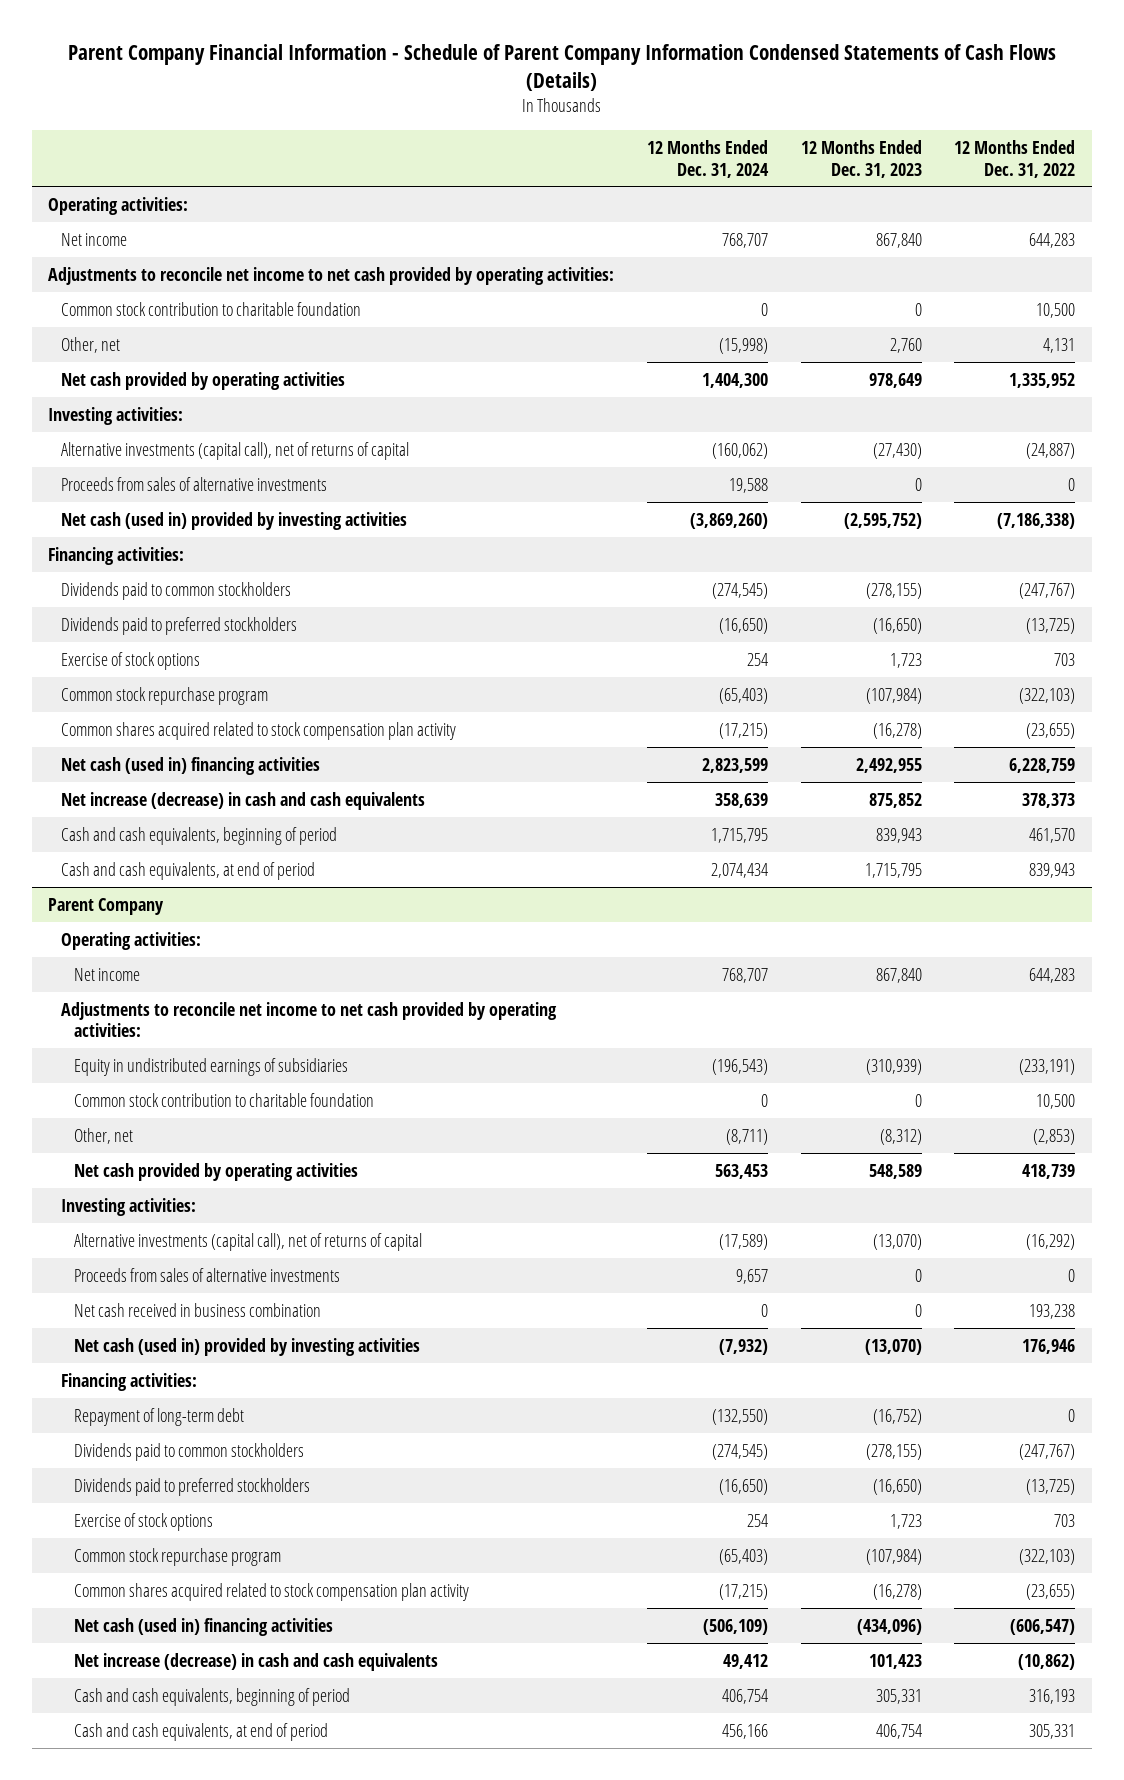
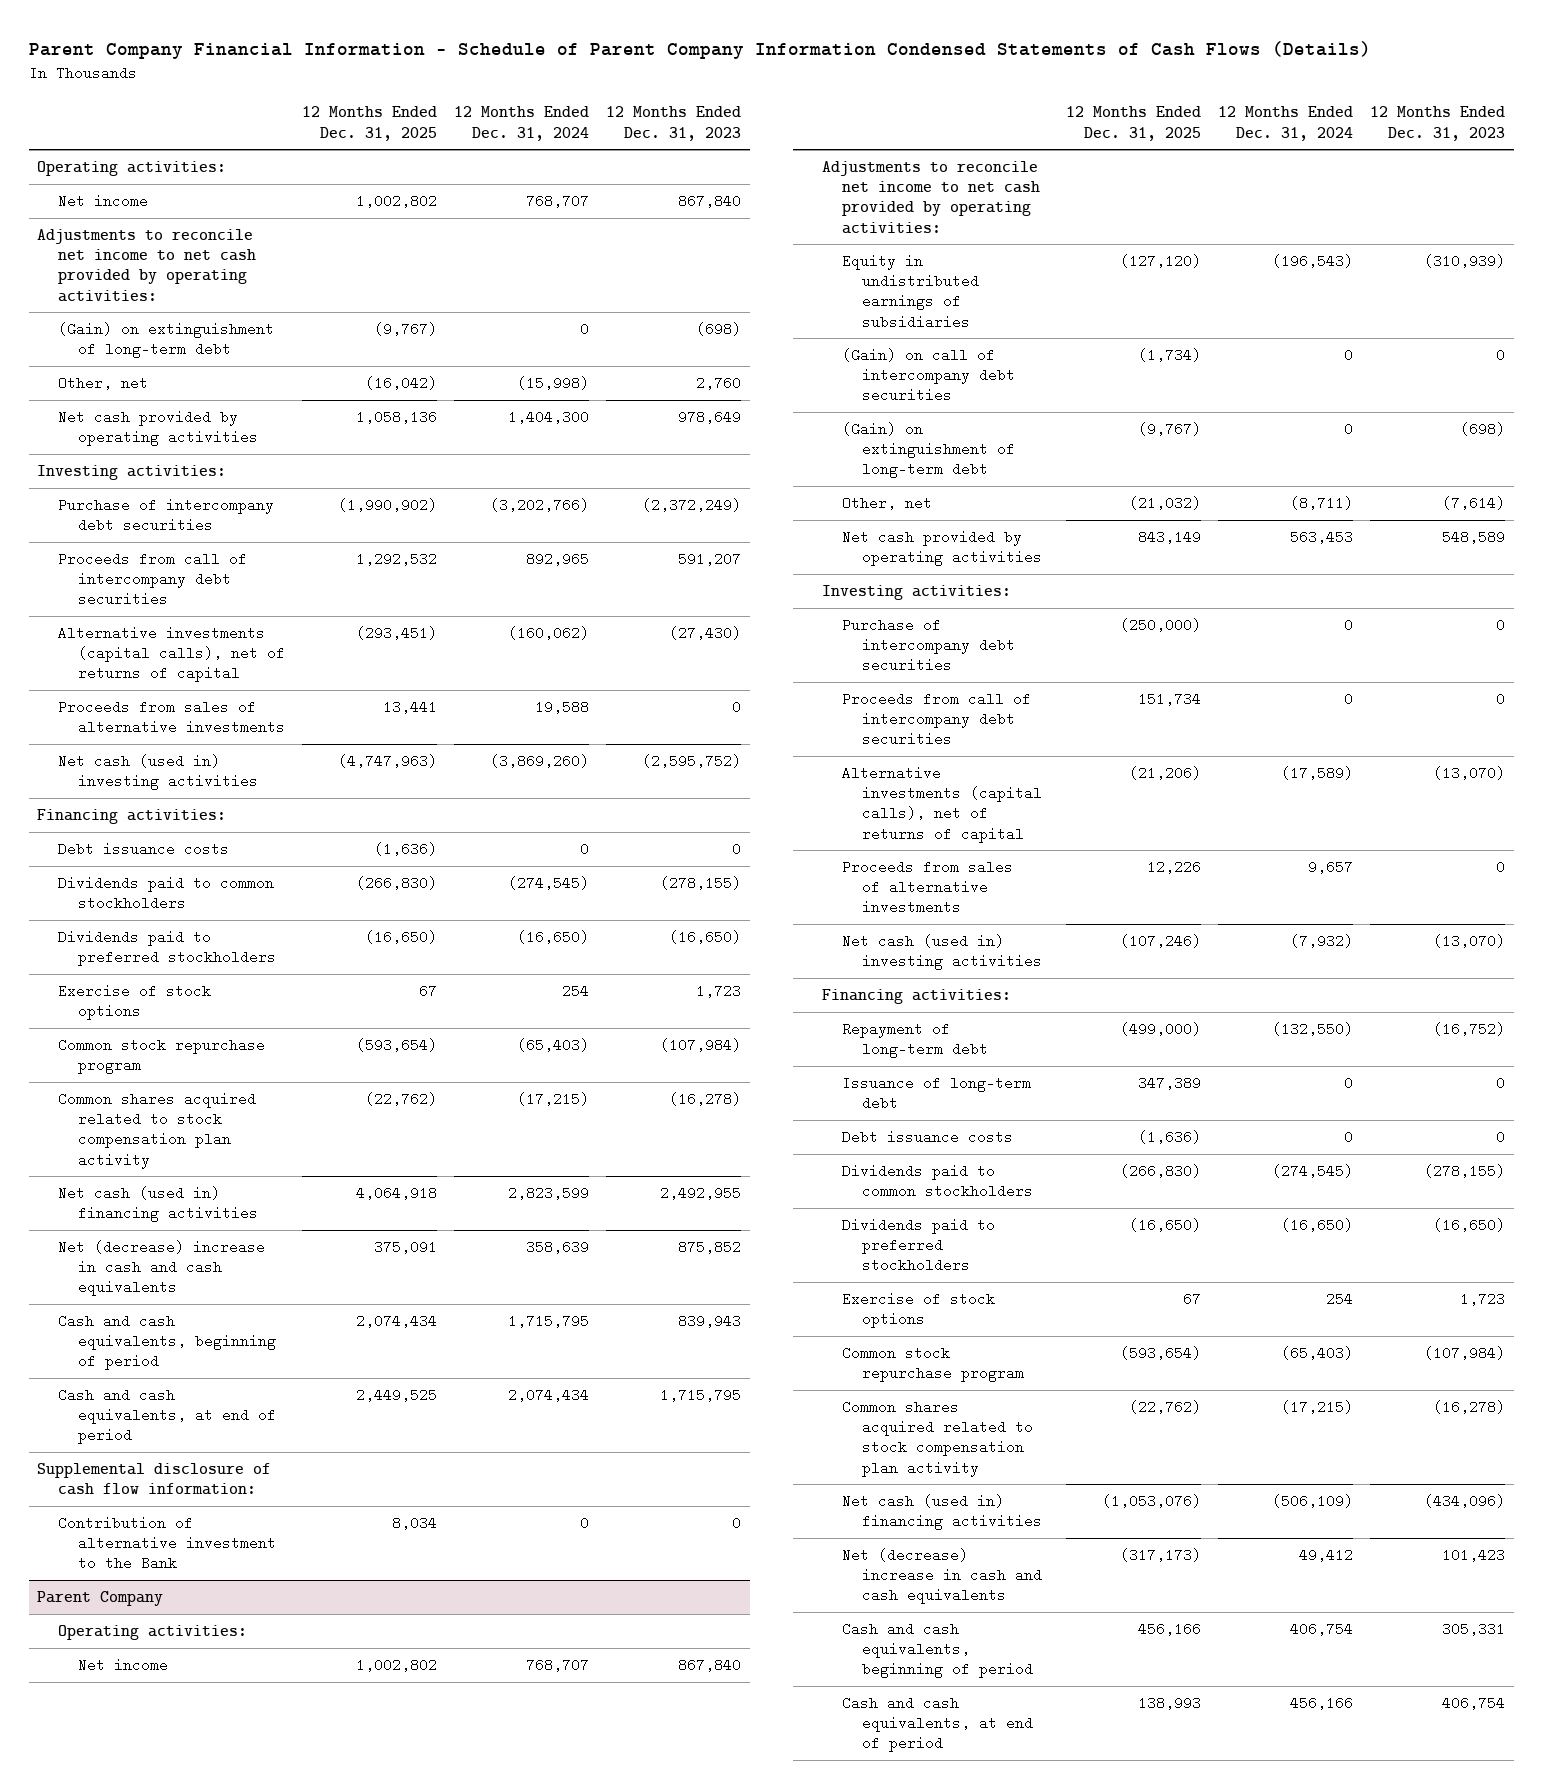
- | 12 Months Ended Dec. 31, 2024 | 12 Months Ended Dec. 31, 2023 | 12 Months Ended Dec. 31, 2022
+ | 12 Months Ended Dec. 31, 2025 | 12 Months Ended Dec. 31, 2024 | 12 Months Ended Dec. 31, 2023
- Common stock contribution to charitable foundation | 0 | 0 | 10,500
+ (Gain) on extinguishment of long-term debt | (9,767) | 0 | (698)
- Alternative investments (capital call), net of returns of capital | (160,062) | (27,430) | (24,887)
+ Purchase of intercompany debt securities | (1,990,902) | (3,202,766) | (2,372,249)
+ Proceeds from call of intercompany debt securities | 1,292,532 | 892,965 | 591,207
+ Alternative investments (capital calls), net of returns of capital | (293,451) | (160,062) | (27,430)
- Net cash (used in) provided by investing activities | (3,869,260) | (2,595,752) | (7,186,338)
+ Net cash (used in) investing activities | (4,747,963) | (3,869,260) | (2,595,752)
+ Debt issuance costs | (1,636) | 0 | 0
- Net increase (decrease) in cash and cash equivalents | 358,639 | 875,852 | 378,373
+ Net (decrease) increase in cash and cash equivalents | 375,091 | 358,639 | 875,852
+ Supplemental disclosure of cash flow information:
+ Contribution of alternative investment to the Bank | 8,034 | 0 | 0
@ Parent Company
- Common stock contribution to charitable foundation | 0 | 0 | 10,500
- Other, net | (8,711) | (8,312) | (2,853)
+ (Gain) on call of intercompany debt securities | (1,734) | 0 | 0
+ (Gain) on extinguishment of long-term debt | (9,767) | 0 | (698)
+ Other, net | (21,032) | (8,711) | (7,614)
- Alternative investments (capital call), net of returns of capital | (17,589) | (13,070) | (16,292)
+ Purchase of intercompany debt securities | (250,000) | 0 | 0
+ Proceeds from call of intercompany debt securities | 151,734 | 0 | 0
+ Alternative investments (capital calls), net of returns of capital | (21,206) | (17,589) | (13,070)
- Net cash received in business combination | 0 | 0 | 193,238
- Net cash (used in) provided by investing activities | (7,932) | (13,070) | 176,946
+ Net cash (used in) investing activities | (107,246) | (7,932) | (13,070)
+ Issuance of long-term debt | 347,389 | 0 | 0
+ Debt issuance costs | (1,636) | 0 | 0
- Net increase (decrease) in cash and cash equivalents | 49,412 | 101,423 | (10,862)
+ Net (decrease) increase in cash and cash equivalents | (317,173) | 49,412 | 101,423

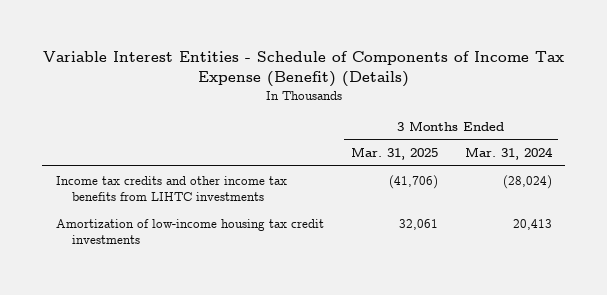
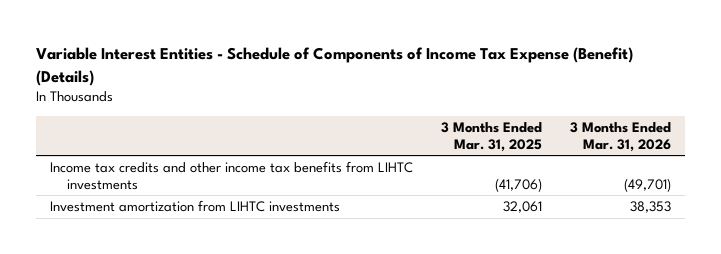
- | 3 Months Ended Mar. 31, 2025 | 3 Months Ended Mar. 31, 2024
+ | 3 Months Ended Mar. 31, 2025 | 3 Months Ended Mar. 31, 2026
- Amortization of low-income housing tax credit investments | 32,061 | 20,413
+ Investment amortization from LIHTC investments | 32,061 | 38,353

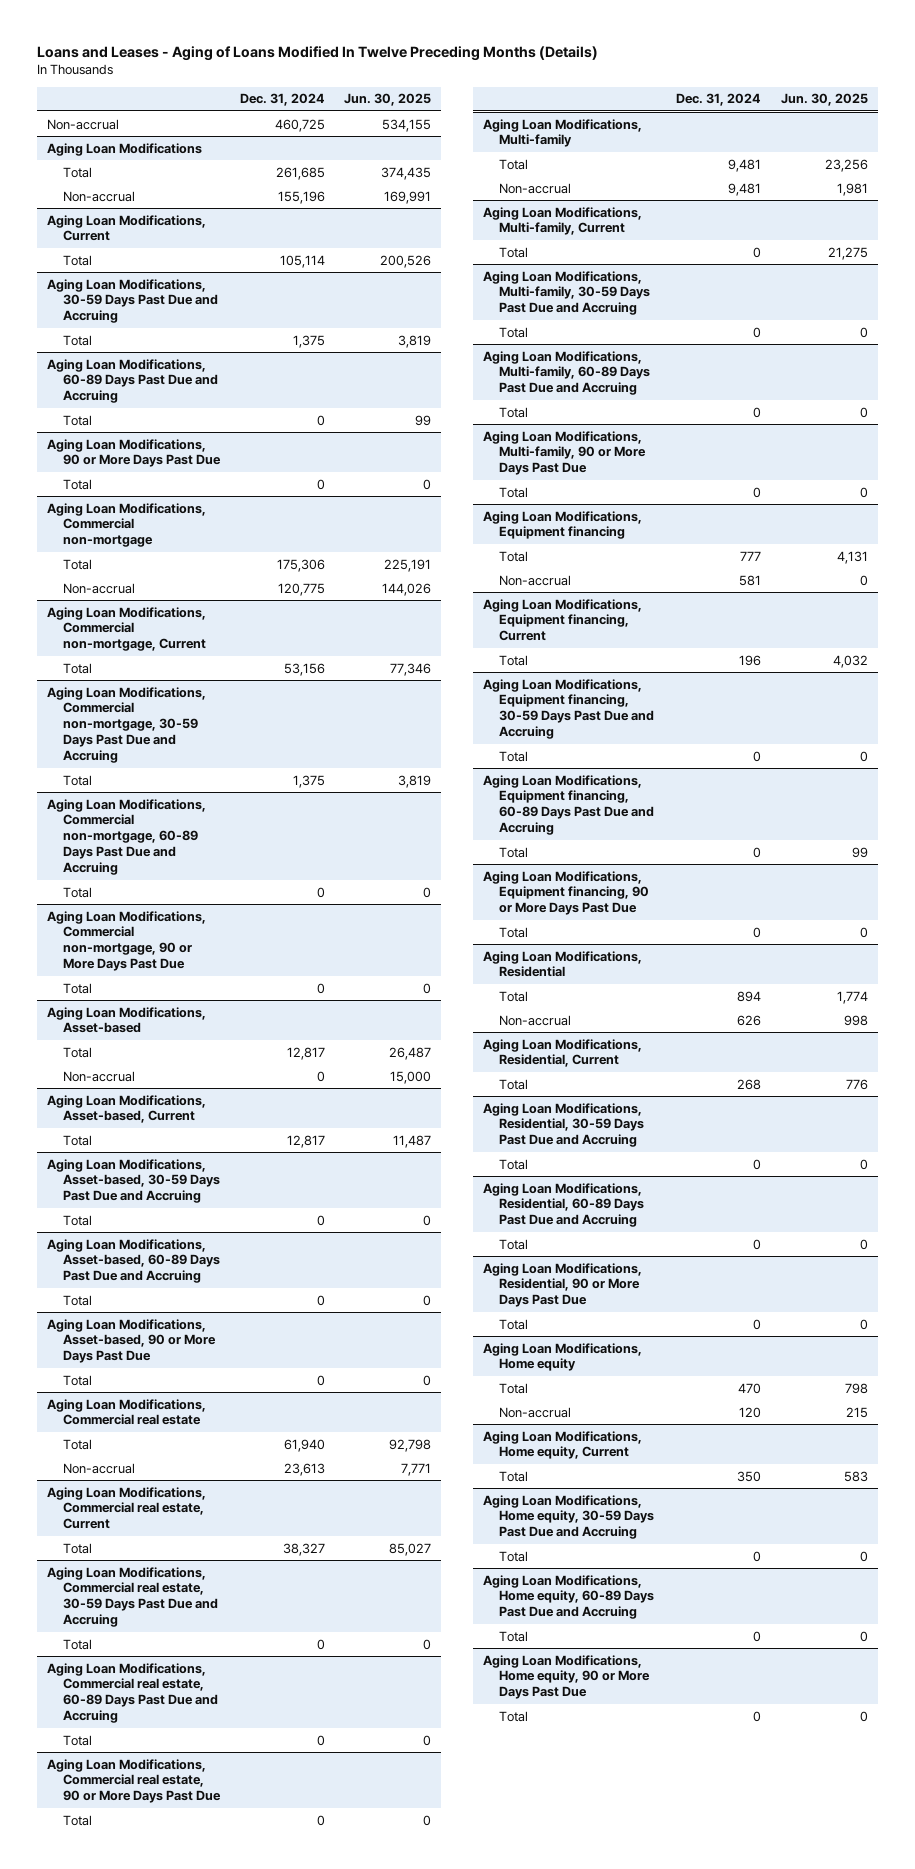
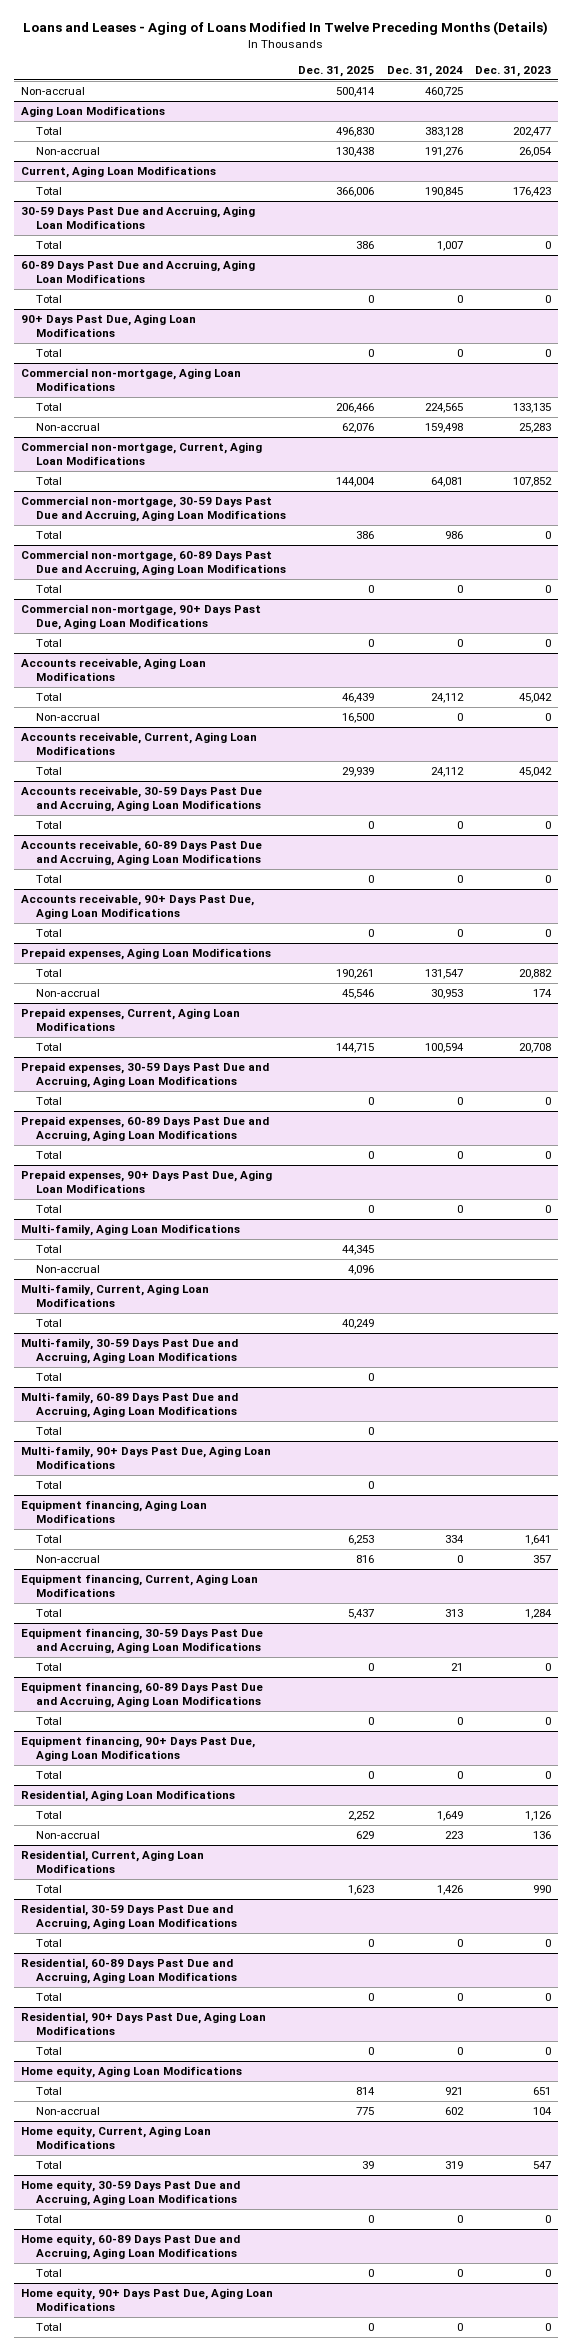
- | Dec. 31, 2024 | Jun. 30, 2025
+ | Dec. 31, 2025 | Dec. 31, 2024 | Dec. 31, 2023
@ Aging Loan Modifications
- Total | 261,685 | 374,435
- Non-accrual | 155,196 | 169,991
- Aging Loan Modifications, Current
- Total | 105,114 | 200,526
- Aging Loan Modifications, 30-59 Days Past Due and Accruing
- Total | 1,375 | 3,819
- Aging Loan Modifications, 60-89 Days Past Due and Accruing
@ Aging Loan Modifications
+ Total | 496,830 | 383,128 | 202,477
+ Non-accrual | 130,438 | 191,276 | 26,054
+ Current, Aging Loan Modifications
+ Total | 366,006 | 190,845 | 176,423
+ 30-59 Days Past Due and Accruing, Aging Loan Modifications
+ Total | 386 | 1,007 | 0
+ 60-89 Days Past Due and Accruing, Aging Loan Modifications
- Aging Loan Modifications, 90 or More Days Past Due
+ 90+ Days Past Due, Aging Loan Modifications
- Aging Loan Modifications, Commercial non-mortgage
- Total | 175,306 | 225,191
- Non-accrual | 120,775 | 144,026
- Aging Loan Modifications, Commercial non-mortgage, Current
- Total | 53,156 | 77,346
- Aging Loan Modifications, Commercial non-mortgage, 30-59 Days Past Due and Accruing
- Total | 1,375 | 3,819
- Aging Loan Modifications, Commercial non-mortgage, 60-89 Days Past Due and Accruing
+ Commercial non-mortgage, Aging Loan Modifications
+ Total | 206,466 | 224,565 | 133,135
+ Non-accrual | 62,076 | 159,498 | 25,283
+ Commercial non-mortgage, Current, Aging Loan Modifications
+ Total | 144,004 | 64,081 | 107,852
+ Commercial non-mortgage, 30-59 Days Past Due and Accruing, Aging Loan Modifications
+ Total | 386 | 986 | 0
+ Commercial non-mortgage, 60-89 Days Past Due and Accruing, Aging Loan Modifications
- Aging Loan Modifications, Commercial non-mortgage, 90 or More Days Past Due
+ Commercial non-mortgage, 90+ Days Past Due, Aging Loan Modifications
- Aging Loan Modifications, Asset-based
- Total | 12,817 | 26,487
+ Accounts receivable, Aging Loan Modifications
+ Total | 46,439 | 24,112 | 45,042
- Aging Loan Modifications, Asset-based, Current
- Total | 12,817 | 11,487
- Aging Loan Modifications, Asset-based, 30-59 Days Past Due and Accruing
- Total | 0 | 0
- Aging Loan Modifications, Asset-based, 60-89 Days Past Due and Accruing
- Total | 0 | 0
- Aging Loan Modifications, Asset-based, 90 or More Days Past Due
- Total | 0 | 0
- Aging Loan Modifications, Commercial real estate
- Total | 61,940 | 92,798
- Non-accrual | 23,613 | 7,771
- Aging Loan Modifications, Commercial real estate, Current
- Total | 38,327 | 85,027
- Aging Loan Modifications, Commercial real estate, 30-59 Days Past Due and Accruing
- Total | 0 | 0
- Aging Loan Modifications, Commercial real estate, 60-89 Days Past Due and Accruing
- Total | 0 | 0
- Aging Loan Modifications, Commercial real estate, 90 or More Days Past Due
+ Accounts receivable, Current, Aging Loan Modifications
+ Total | 29,939 | 24,112 | 45,042
+ Accounts receivable, 30-59 Days Past Due and Accruing, Aging Loan Modifications
- Aging Loan Modifications, Multi-family
- Total | 9,481 | 23,256
- Non-accrual | 9,481 | 1,981
- Aging Loan Modifications, Multi-family, Current
+ Accounts receivable, 60-89 Days Past Due and Accruing, Aging Loan Modifications
- Aging Loan Modifications, Multi-family, 30-59 Days Past Due and Accruing
+ Accounts receivable, 90+ Days Past Due, Aging Loan Modifications
- Aging Loan Modifications, Multi-family, 60-89 Days Past Due and Accruing
+ Prepaid expenses, Aging Loan Modifications
+ Total | 190,261 | 131,547 | 20,882
+ Non-accrual | 45,546 | 30,953 | 174
+ Prepaid expenses, Current, Aging Loan Modifications
+ Total | 144,715 | 100,594 | 20,708
+ Prepaid expenses, 30-59 Days Past Due and Accruing, Aging Loan Modifications
- Aging Loan Modifications, Multi-family, 90 or More Days Past Due
+ Prepaid expenses, 60-89 Days Past Due and Accruing, Aging Loan Modifications
- Aging Loan Modifications, Equipment financing
- Total | 777 | 4,131
- Non-accrual | 581 | 0
- Aging Loan Modifications, Equipment financing, Current
- Total | 196 | 4,032
- Aging Loan Modifications, Equipment financing, 30-59 Days Past Due and Accruing
+ Prepaid expenses, 90+ Days Past Due, Aging Loan Modifications
- Aging Loan Modifications, Equipment financing, 60-89 Days Past Due and Accruing
+ Multi-family, Aging Loan Modifications
+ Total | 44,345 | |
+ Non-accrual | 4,096 | |
+ Multi-family, Current, Aging Loan Modifications
+ Total | 40,249 | |
+ Multi-family, 30-59 Days Past Due and Accruing, Aging Loan Modifications
+ Total | 0 | |
+ Multi-family, 60-89 Days Past Due and Accruing, Aging Loan Modifications
+ Total | 0 | |
+ Multi-family, 90+ Days Past Due, Aging Loan Modifications
+ Total | 0 | |
+ Equipment financing, Aging Loan Modifications
+ Total | 6,253 | 334 | 1,641
+ Non-accrual | 816 | 0 | 357
+ Equipment financing, Current, Aging Loan Modifications
+ Total | 5,437 | 313 | 1,284
+ Equipment financing, 30-59 Days Past Due and Accruing, Aging Loan Modifications
+ Total | 0 | 21 | 0
+ Equipment financing, 60-89 Days Past Due and Accruing, Aging Loan Modifications
- Aging Loan Modifications, Equipment financing, 90 or More Days Past Due
+ Equipment financing, 90+ Days Past Due, Aging Loan Modifications
- Aging Loan Modifications, Residential
- Total | 894 | 1,774
- Non-accrual | 626 | 998
- Aging Loan Modifications, Residential, Current
- Total | 268 | 776
- Aging Loan Modifications, Residential, 30-59 Days Past Due and Accruing
+ Residential, Aging Loan Modifications
+ Total | 2,252 | 1,649 | 1,126
+ Non-accrual | 629 | 223 | 136
+ Residential, Current, Aging Loan Modifications
+ Total | 1,623 | 1,426 | 990
+ Residential, 30-59 Days Past Due and Accruing, Aging Loan Modifications
- Aging Loan Modifications, Residential, 60-89 Days Past Due and Accruing
+ Residential, 60-89 Days Past Due and Accruing, Aging Loan Modifications
- Aging Loan Modifications, Residential, 90 or More Days Past Due
+ Residential, 90+ Days Past Due, Aging Loan Modifications
- Aging Loan Modifications, Home equity
- Total | 470 | 798
- Non-accrual | 120 | 215
- Aging Loan Modifications, Home equity, Current
- Total | 350 | 583
- Aging Loan Modifications, Home equity, 30-59 Days Past Due and Accruing
+ Home equity, Aging Loan Modifications
+ Total | 814 | 921 | 651
+ Non-accrual | 775 | 602 | 104
+ Home equity, Current, Aging Loan Modifications
+ Total | 39 | 319 | 547
+ Home equity, 30-59 Days Past Due and Accruing, Aging Loan Modifications
- Aging Loan Modifications, Home equity, 60-89 Days Past Due and Accruing
+ Home equity, 60-89 Days Past Due and Accruing, Aging Loan Modifications
- Aging Loan Modifications, Home equity, 90 or More Days Past Due
+ Home equity, 90+ Days Past Due, Aging Loan Modifications

